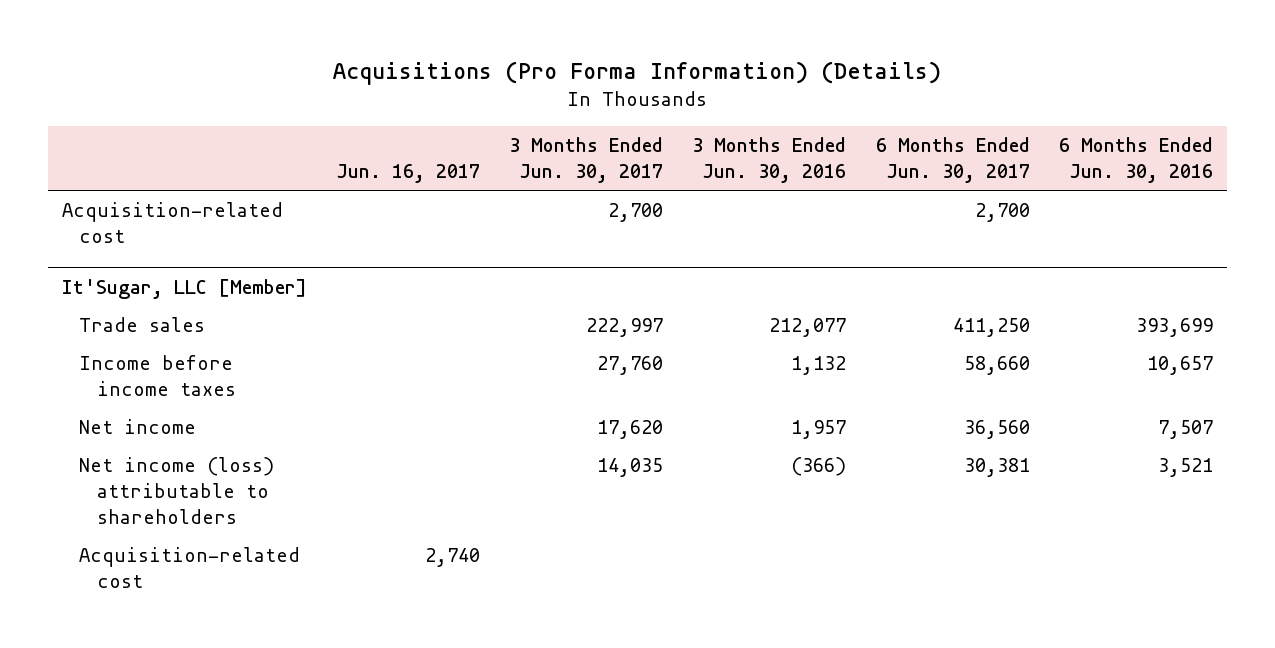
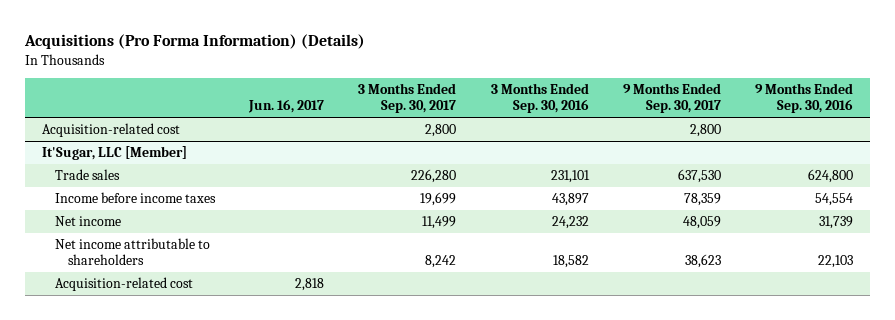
- | Jun. 16, 2017 | 3 Months Ended Jun. 30, 2017 | 3 Months Ended Jun. 30, 2016 | 6 Months Ended Jun. 30, 2017 | 6 Months Ended Jun. 30, 2016
+ | Jun. 16, 2017 | 3 Months Ended Sep. 30, 2017 | 3 Months Ended Sep. 30, 2016 | 9 Months Ended Sep. 30, 2017 | 9 Months Ended Sep. 30, 2016
@ It'Sugar, LLC [Member]
- Net income (loss) attributable to shareholders | | 14,035 | (366) | 30,381 | 3,521
- Acquisition-related cost | 2,740 | | | |
+ Net income attributable to shareholders | | 8,242 | 18,582 | 38,623 | 22,103
+ Acquisition-related cost | 2,818 | | | |

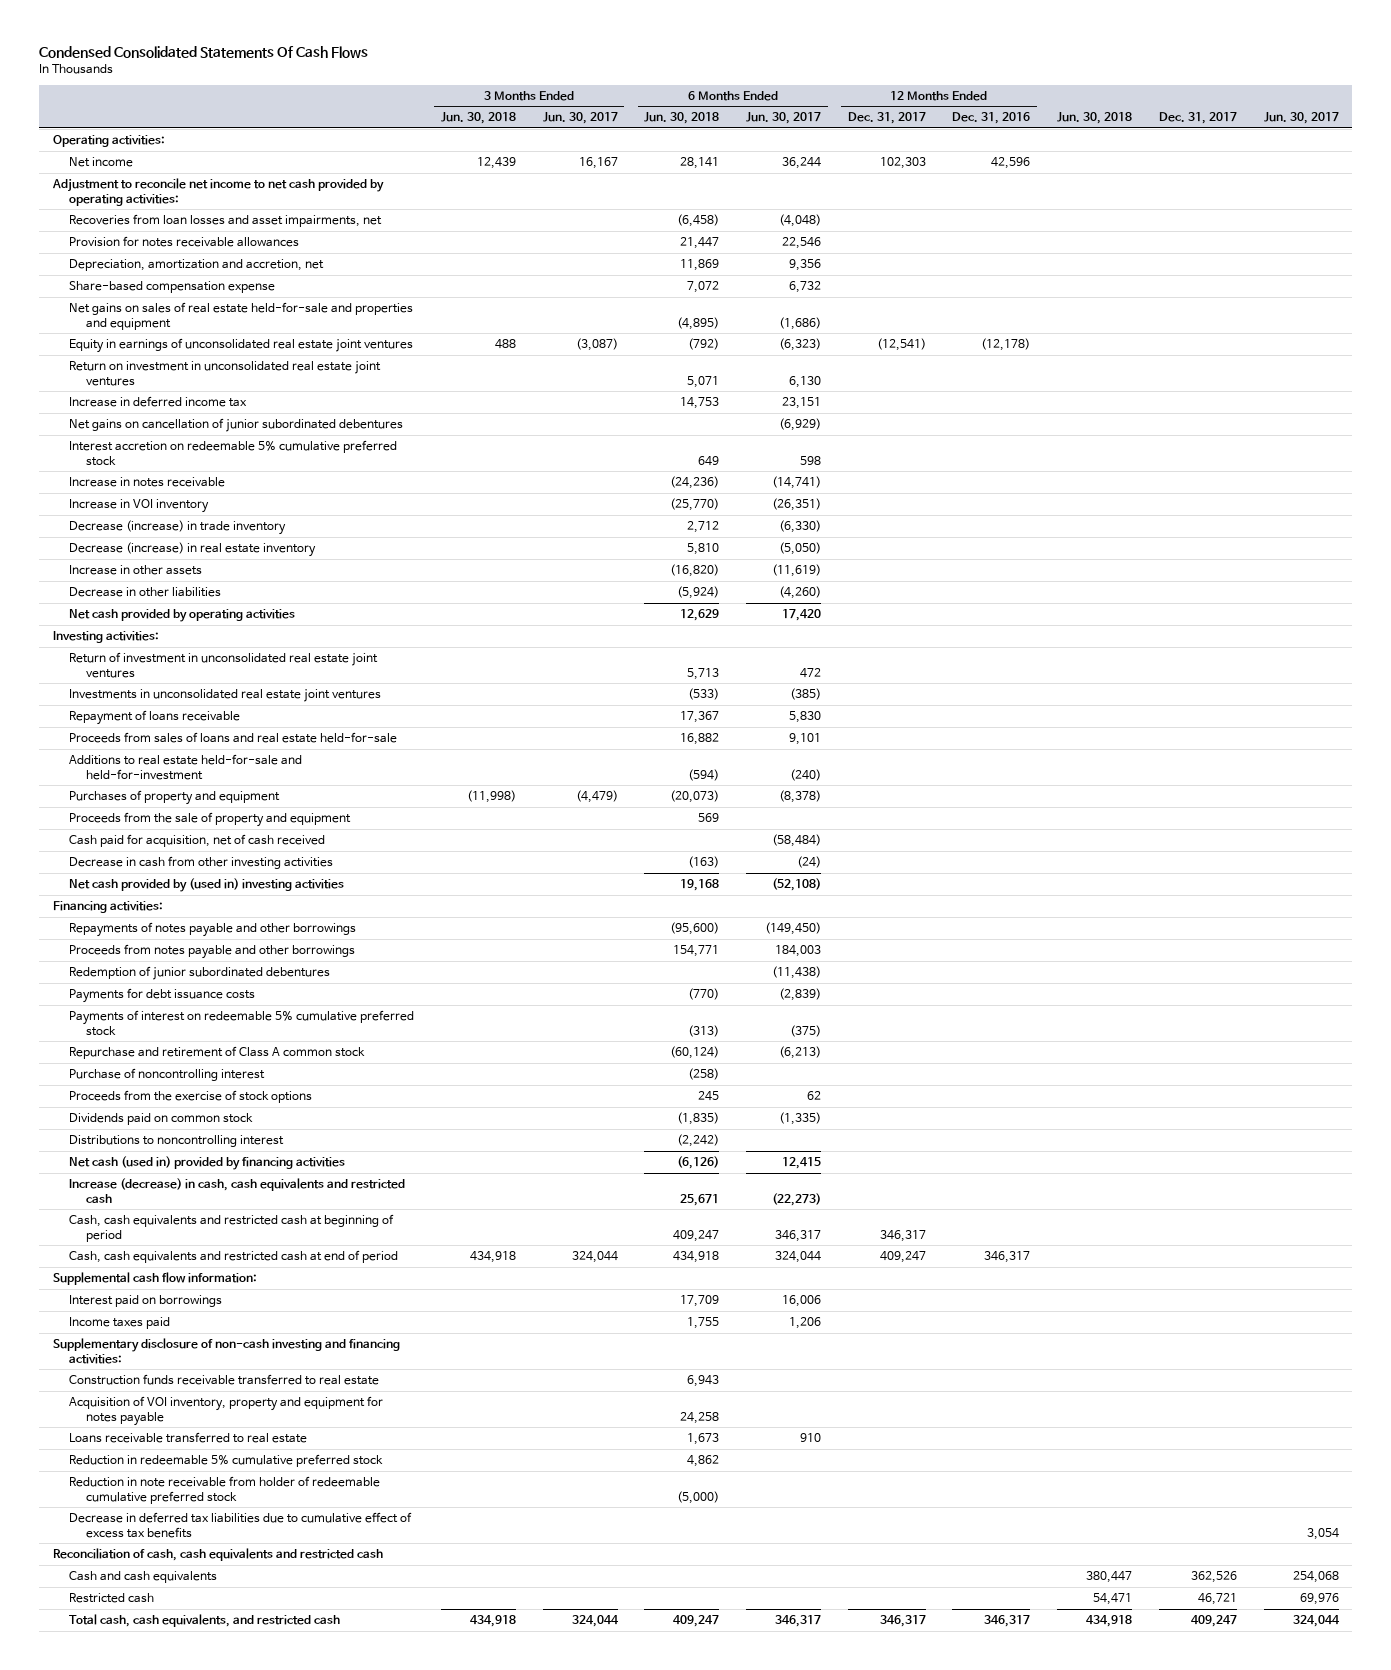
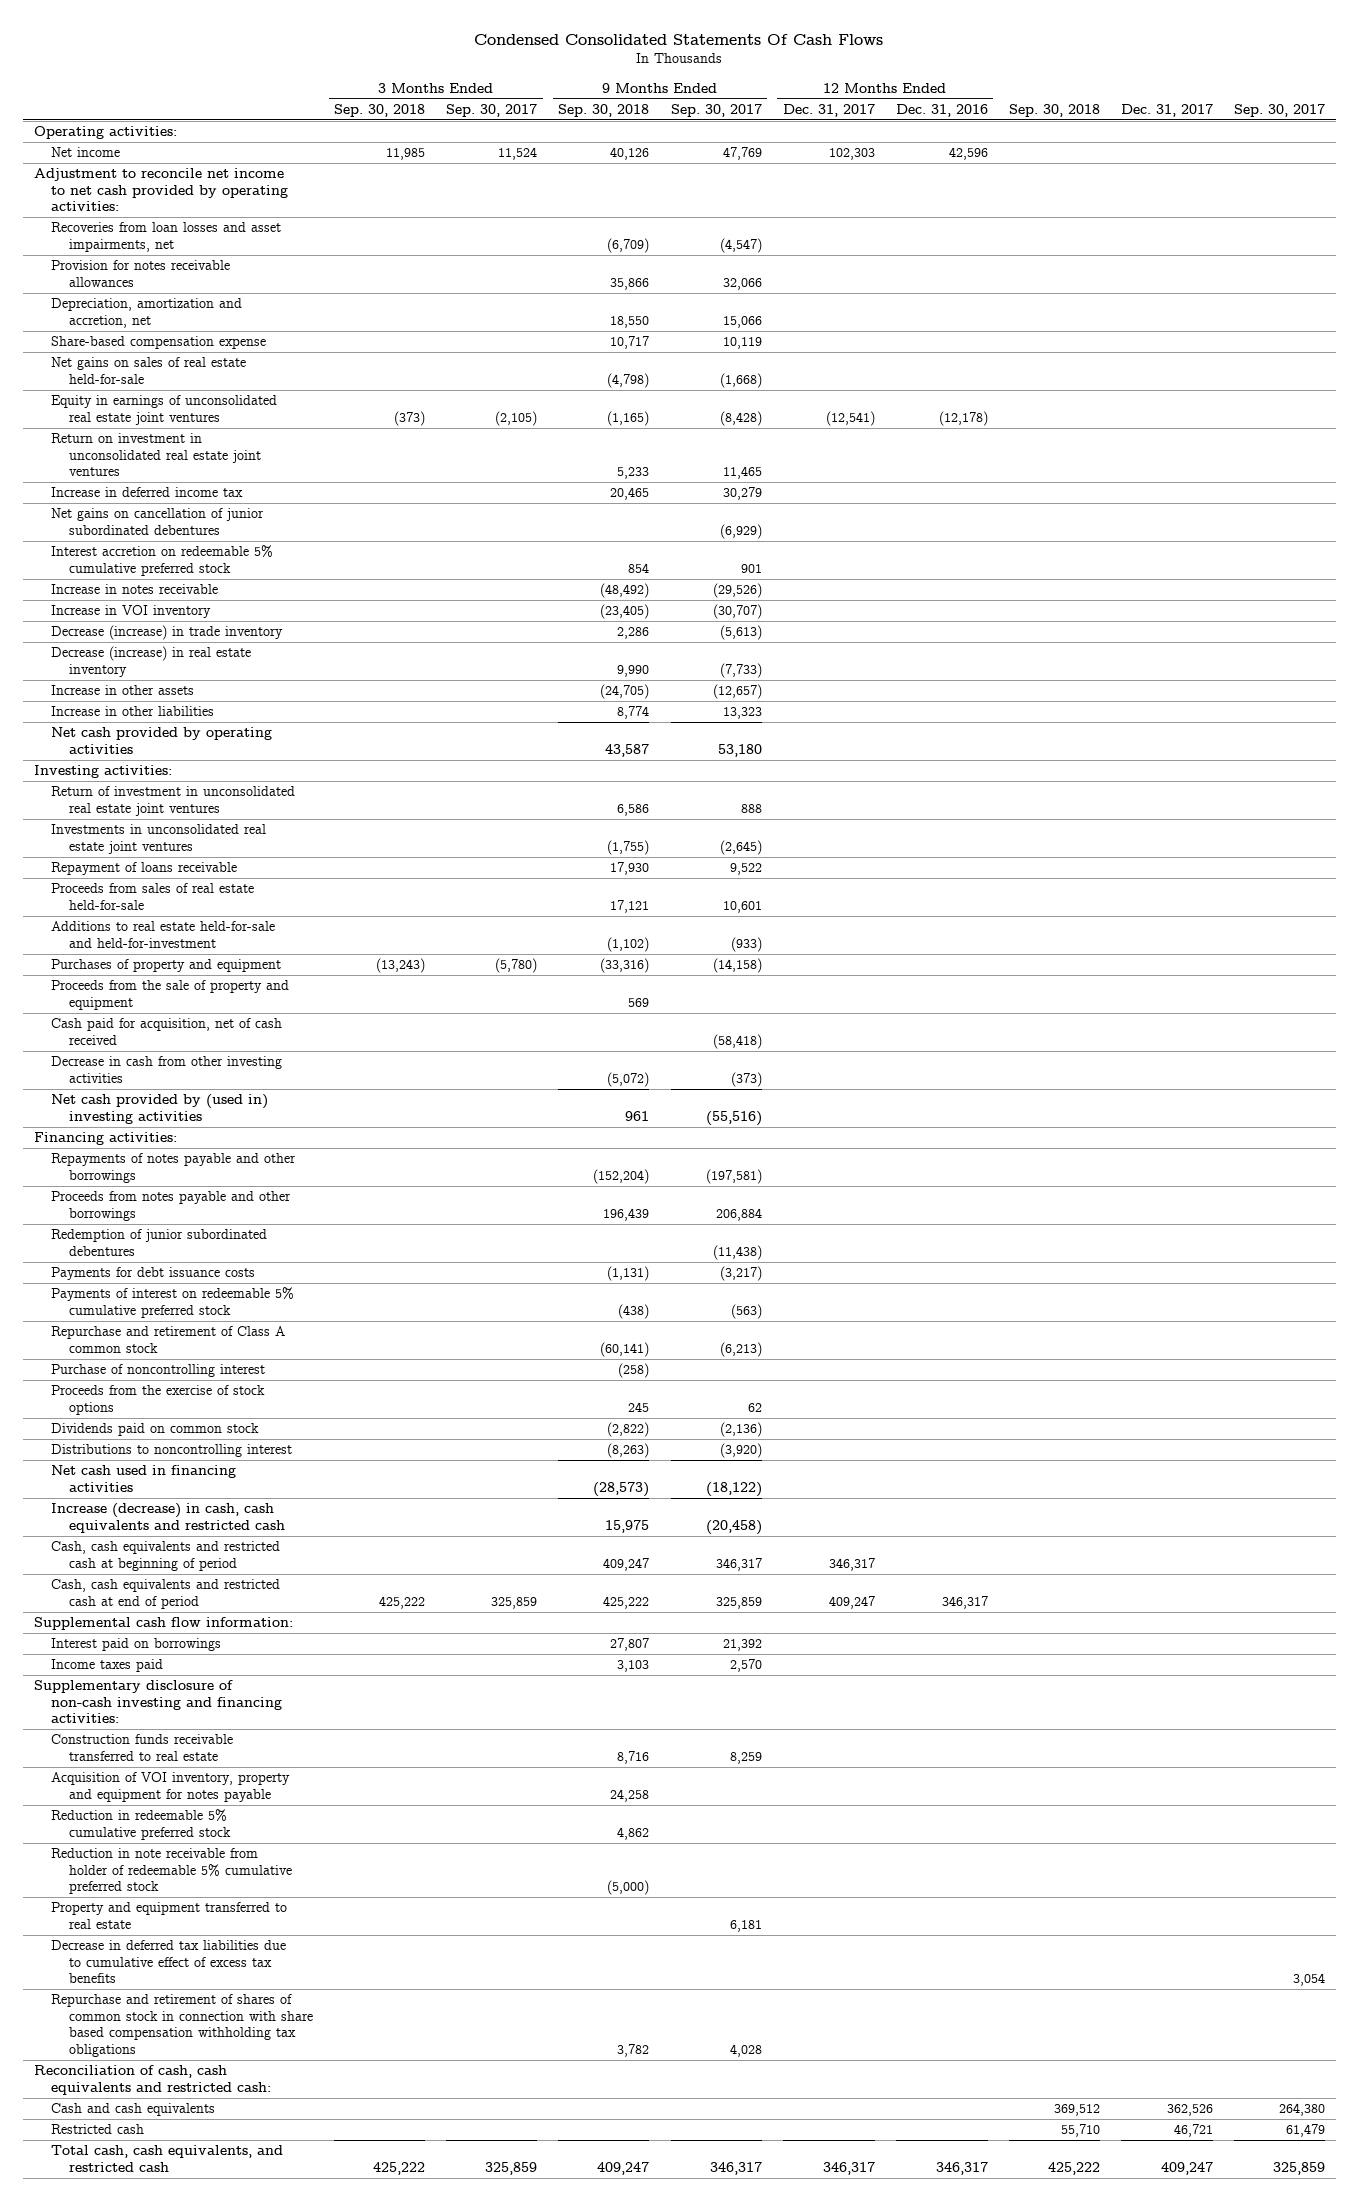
- | 3 Months Ended Jun. 30, 2018 | 3 Months Ended Jun. 30, 2017 | 6 Months Ended Jun. 30, 2018 | 6 Months Ended Jun. 30, 2017 | 12 Months Ended Dec. 31, 2017 | 12 Months Ended Dec. 31, 2016 | Jun. 30, 2018 | Dec. 31, 2017 | Jun. 30, 2017
+ | 3 Months Ended Sep. 30, 2018 | 3 Months Ended Sep. 30, 2017 | 9 Months Ended Sep. 30, 2018 | 9 Months Ended Sep. 30, 2017 | 12 Months Ended Dec. 31, 2017 | 12 Months Ended Dec. 31, 2016 | Sep. 30, 2018 | Dec. 31, 2017 | Sep. 30, 2017
- Net gains on sales of real estate held-for-sale and properties and equipment | | | (4,895) | (1,686) | | | | |
+ Net gains on sales of real estate held-for-sale | | | (4,798) | (1,668) | | | | |
- Decrease in other liabilities | | | (5,924) | (4,260) | | | | |
+ Increase in other liabilities | | | 8,774 | 13,323 | | | | |
- Proceeds from sales of loans and real estate held-for-sale | | | 16,882 | 9,101 | | | | |
+ Proceeds from sales of real estate held-for-sale | | | 17,121 | 10,601 | | | | |
- Net cash (used in) provided by financing activities | | | (6,126) | 12,415 | | | | |
+ Net cash used in financing activities | | | (28,573) | (18,122) | | | | |
- Loans receivable transferred to real estate | | | 1,673 | 910 | | | | |
- Reduction in note receivable from holder of redeemable cumulative preferred stock | | | (5,000) | | | | | |
+ Reduction in note receivable from holder of redeemable 5% cumulative preferred stock | | | (5,000) | | | | | |
+ Property and equipment transferred to real estate | | | | 6,181 | | | | |
- Reconciliation of cash, cash equivalents and restricted cash
+ Repurchase and retirement of shares of common stock in connection with share based compensation withholding tax obligations | | | 3,782 | 4,028 | | | | |
+ Reconciliation of cash, cash equivalents and restricted cash:

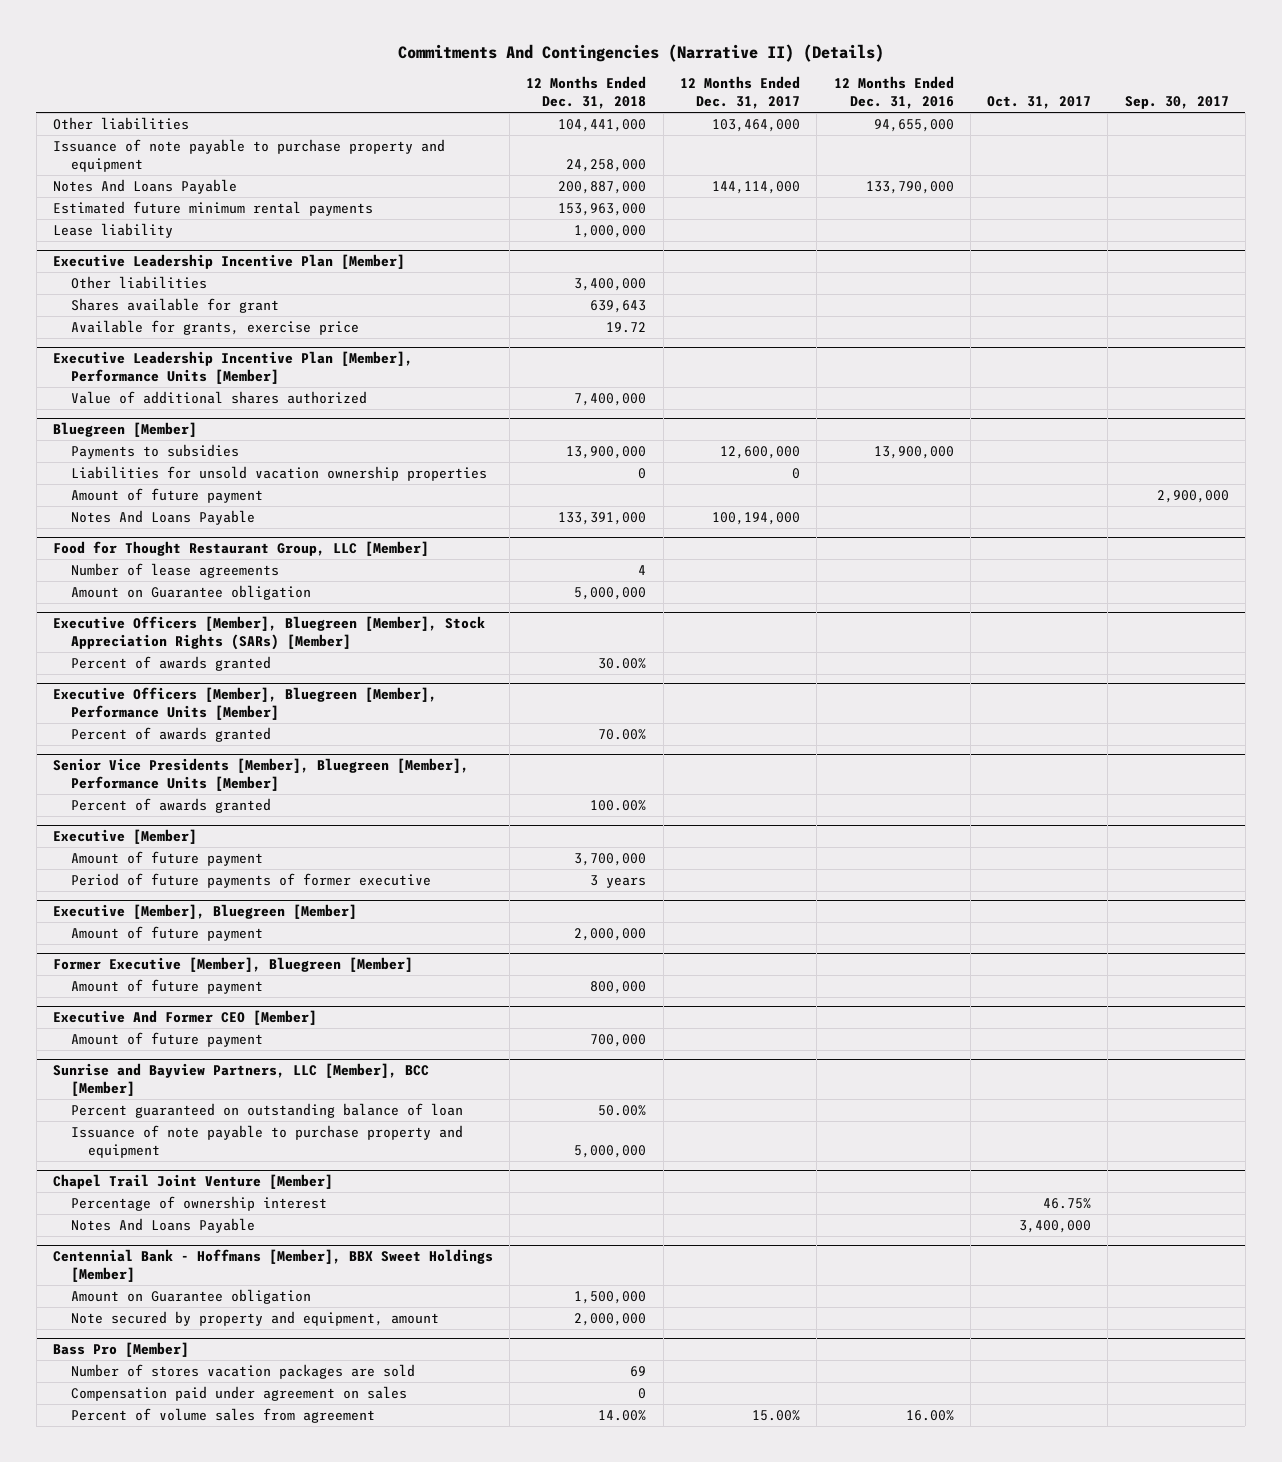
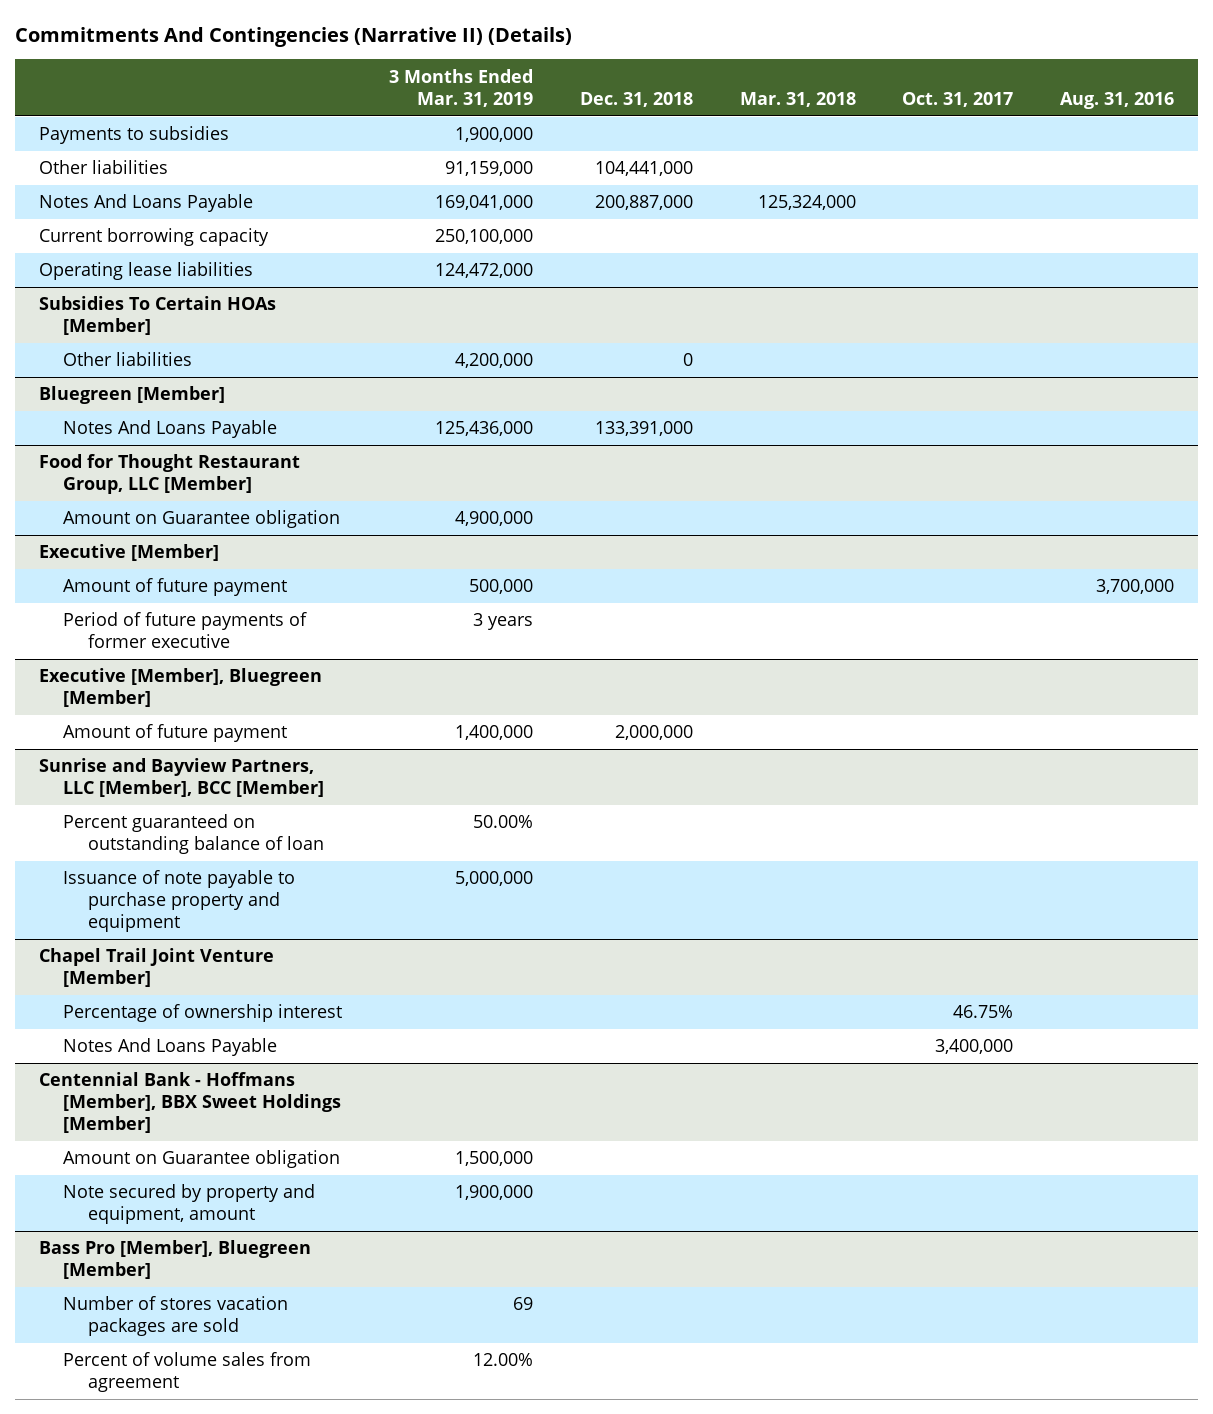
- | 12 Months Ended Dec. 31, 2018 | 12 Months Ended Dec. 31, 2017 | 12 Months Ended Dec. 31, 2016 | Oct. 31, 2017 | Sep. 30, 2017
+ | 3 Months Ended Mar. 31, 2019 | Dec. 31, 2018 | Mar. 31, 2018 | Oct. 31, 2017 | Aug. 31, 2016
+ Payments to subsidies | 1,900,000 | | | |
- Issuance of note payable to purchase property and equipment | 24,258,000 | | | |
- Estimated future minimum rental payments | 153,963,000 | | | |
- Lease liability | 1,000,000 | | | |
- Executive Leadership Incentive Plan [Member]
- Other liabilities | 3,400,000 | | | |
- Shares available for grant | 639,643 | | | |
- Available for grants, exercise price | 19.72 | | | |
- Executive Leadership Incentive Plan [Member], Performance Units [Member]
- Value of additional shares authorized | 7,400,000 | | | |
+ Current borrowing capacity | 250,100,000 | | | |
+ Operating lease liabilities | 124,472,000 | | | |
+ Subsidies To Certain HOAs [Member]
+ Other liabilities | 4,200,000 | 0 | | |
@ Bluegreen [Member]
- Payments to subsidies | 13,900,000 | 12,600,000 | 13,900,000 | |
- Liabilities for unsold vacation ownership properties | 0 | 0 | | |
- Amount of future payment | | | | | 2,900,000
@ Food for Thought Restaurant Group, LLC [Member]
- Number of lease agreements | 4 | | | |
- Executive Officers [Member], Bluegreen [Member], Stock Appreciation Rights (SARs) [Member]
- Percent of awards granted | 30.00% | | | |
- Executive Officers [Member], Bluegreen [Member], Performance Units [Member]
- Percent of awards granted | 70.00% | | | |
- Senior Vice Presidents [Member], Bluegreen [Member], Performance Units [Member]
- Percent of awards granted | 100.00% | | | |
- Former Executive [Member], Bluegreen [Member]
- Amount of future payment | 800,000 | | | |
- Executive And Former CEO [Member]
- Amount of future payment | 700,000 | | | |
- Bass Pro [Member]
+ Bass Pro [Member], Bluegreen [Member]
- Compensation paid under agreement on sales | 0 | | | |

